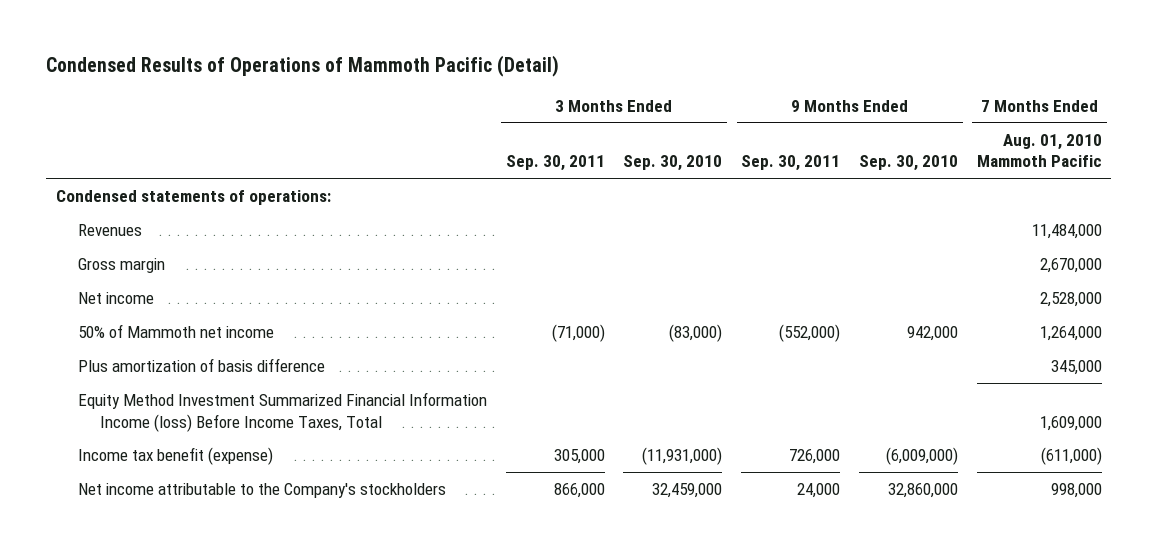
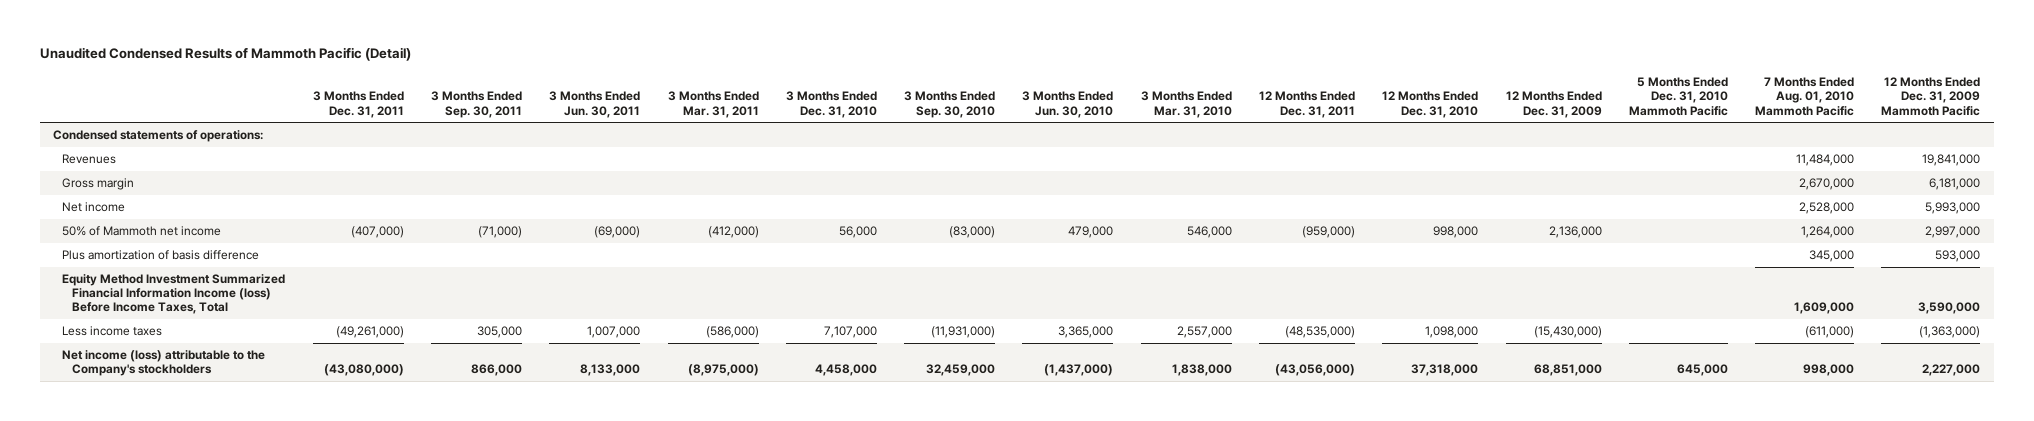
- Condensed Results of Operations of Mammoth Pacific (Detail)
+ Unaudited Condensed Results of Mammoth Pacific (Detail)
- | 3 Months Ended Sep. 30, 2011 | 3 Months Ended Sep. 30, 2010 | 9 Months Ended Sep. 30, 2011 | 9 Months Ended Sep. 30, 2010 | 7 Months Ended Aug. 01, 2010 Mammoth Pacific
+ | 3 Months Ended Dec. 31, 2011 | 3 Months Ended Sep. 30, 2011 | 3 Months Ended Jun. 30, 2011 | 3 Months Ended Mar. 31, 2011 | 3 Months Ended Dec. 31, 2010 | 3 Months Ended Sep. 30, 2010 | 3 Months Ended Jun. 30, 2010 | 3 Months Ended Mar. 31, 2010 | 12 Months Ended Dec. 31, 2011 | 12 Months Ended Dec. 31, 2010 | 12 Months Ended Dec. 31, 2009 | 5 Months Ended Dec. 31, 2010 Mammoth Pacific | 7 Months Ended Aug. 01, 2010 Mammoth Pacific | 12 Months Ended Dec. 31, 2009 Mammoth Pacific
- Income tax benefit (expense) | 305,000 | (11,931,000) | 726,000 | (6,009,000) | (611,000)
- Net income attributable to the Company's stockholders | 866,000 | 32,459,000 | 24,000 | 32,860,000 | 998,000
+ Less income taxes | (49,261,000) | 305,000 | 1,007,000 | (586,000) | 7,107,000 | (11,931,000) | 3,365,000 | 2,557,000 | (48,535,000) | 1,098,000 | (15,430,000) | | (611,000) | (1,363,000)
+ Net income (loss) attributable to the Company's stockholders | (43,080,000) | 866,000 | 8,133,000 | (8,975,000) | 4,458,000 | 32,459,000 | (1,437,000) | 1,838,000 | (43,056,000) | 37,318,000 | 68,851,000 | 645,000 | 998,000 | 2,227,000

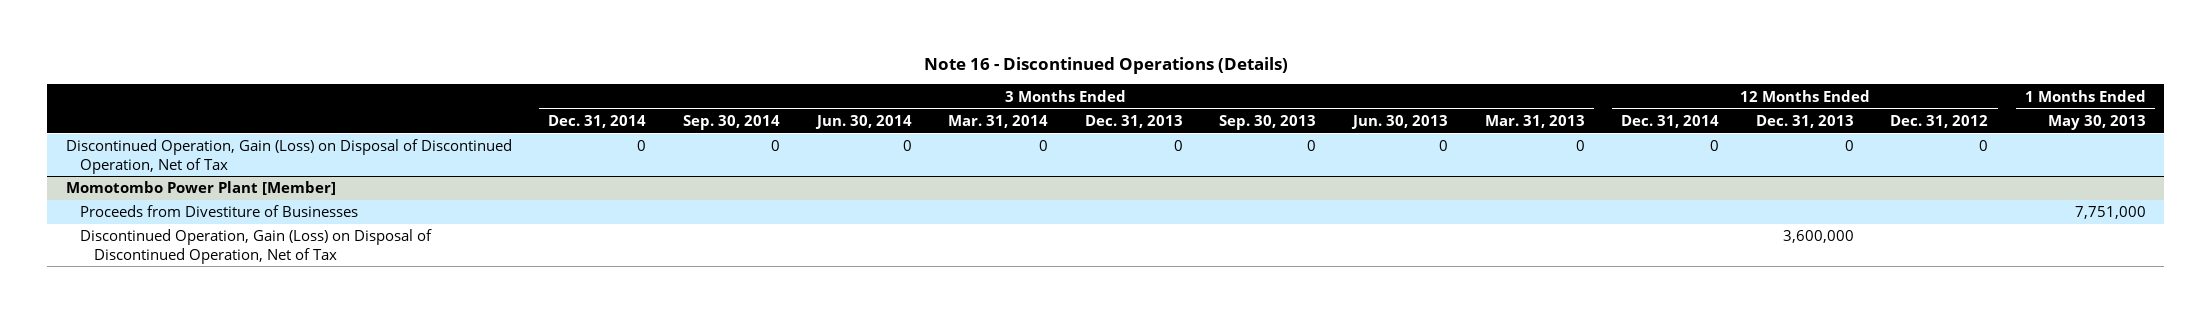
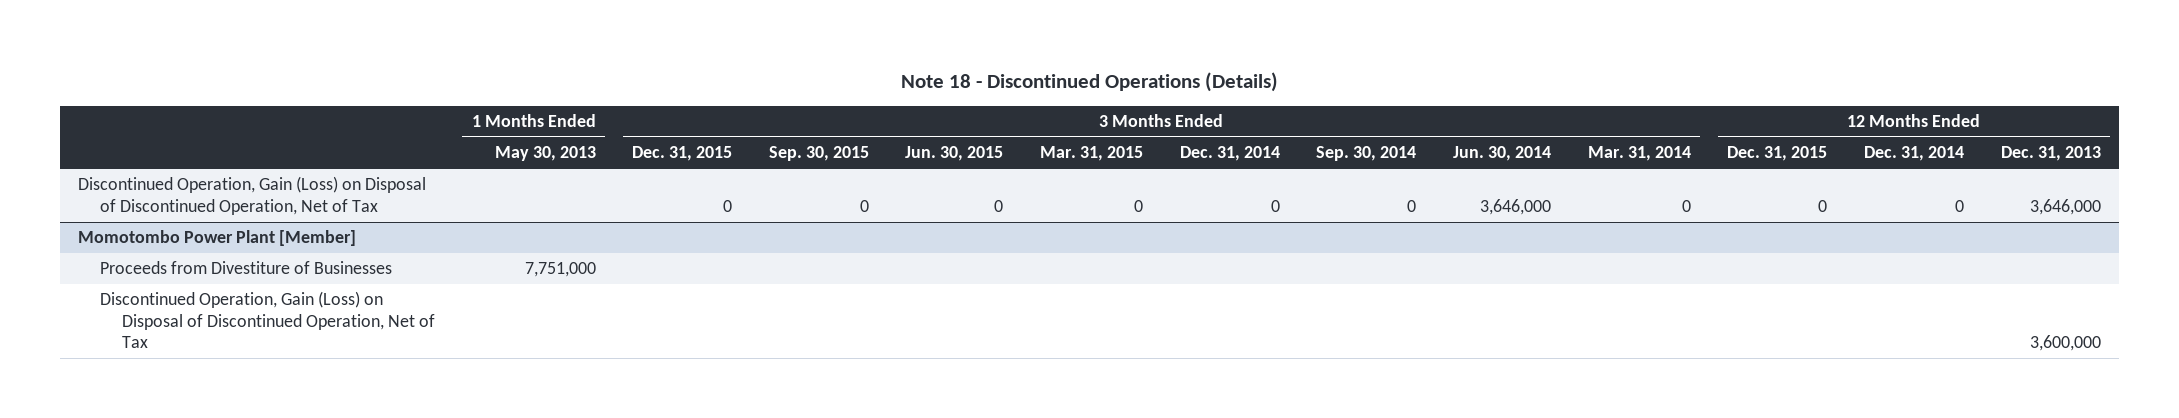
- Note 16 - Discontinued Operations (Details)
+ Note 18 - Discontinued Operations (Details)
- | 3 Months Ended Dec. 31, 2014 | 3 Months Ended Sep. 30, 2014 | 3 Months Ended Jun. 30, 2014 | 3 Months Ended Mar. 31, 2014 | 3 Months Ended Dec. 31, 2013 | 3 Months Ended Sep. 30, 2013 | 3 Months Ended Jun. 30, 2013 | 3 Months Ended Mar. 31, 2013 | 12 Months Ended Dec. 31, 2014 | 12 Months Ended Dec. 31, 2013 | 12 Months Ended Dec. 31, 2012 | 1 Months Ended May 30, 2013
+ | 1 Months Ended May 30, 2013 | 3 Months Ended Dec. 31, 2015 | 3 Months Ended Sep. 30, 2015 | 3 Months Ended Jun. 30, 2015 | 3 Months Ended Mar. 31, 2015 | 3 Months Ended Dec. 31, 2014 | 3 Months Ended Sep. 30, 2014 | 3 Months Ended Jun. 30, 2014 | 3 Months Ended Mar. 31, 2014 | 12 Months Ended Dec. 31, 2015 | 12 Months Ended Dec. 31, 2014 | 12 Months Ended Dec. 31, 2013
- Discontinued Operation, Gain (Loss) on Disposal of Discontinued Operation, Net of Tax | 0 | 0 | 0 | 0 | 0 | 0 | 0 | 0 | 0 | 0 | 0 |
+ Discontinued Operation, Gain (Loss) on Disposal of Discontinued Operation, Net of Tax | | 0 | 0 | 0 | 0 | 0 | 0 | 3,646,000 | 0 | 0 | 0 | 3,646,000

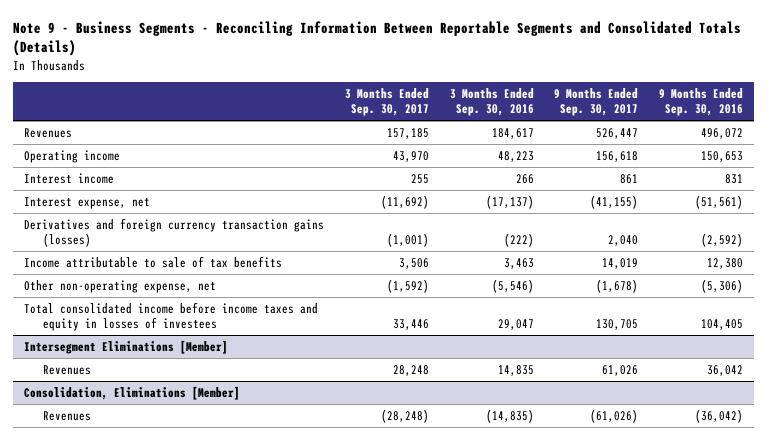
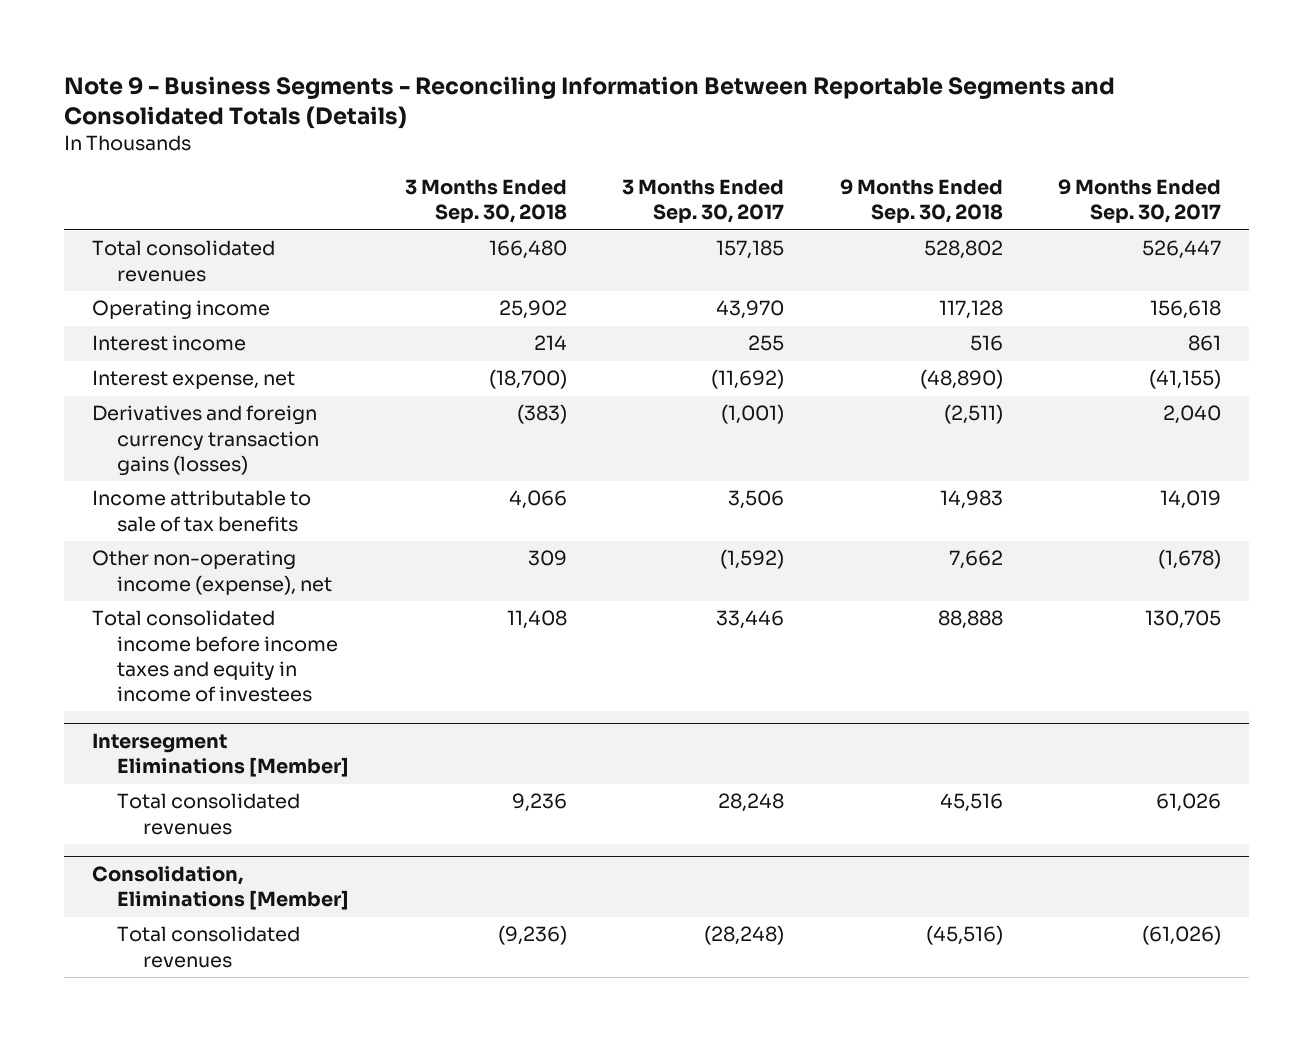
- | 3 Months Ended Sep. 30, 2017 | 3 Months Ended Sep. 30, 2016 | 9 Months Ended Sep. 30, 2017 | 9 Months Ended Sep. 30, 2016
+ | 3 Months Ended Sep. 30, 2018 | 3 Months Ended Sep. 30, 2017 | 9 Months Ended Sep. 30, 2018 | 9 Months Ended Sep. 30, 2017
- Revenues | 157,185 | 184,617 | 526,447 | 496,072
+ Total consolidated revenues | 166,480 | 157,185 | 528,802 | 526,447
- Other non-operating expense, net | (1,592) | (5,546) | (1,678) | (5,306)
- Total consolidated income before income taxes and equity in losses of investees | 33,446 | 29,047 | 130,705 | 104,405
+ Other non-operating income (expense), net | 309 | (1,592) | 7,662 | (1,678)
+ Total consolidated income before income taxes and equity in income of investees | 11,408 | 33,446 | 88,888 | 130,705
@ Intersegment Eliminations [Member]
- Revenues | 28,248 | 14,835 | 61,026 | 36,042
+ Total consolidated revenues | 9,236 | 28,248 | 45,516 | 61,026
@ Consolidation, Eliminations [Member]
- Revenues | (28,248) | (14,835) | (61,026) | (36,042)
+ Total consolidated revenues | (9,236) | (28,248) | (45,516) | (61,026)

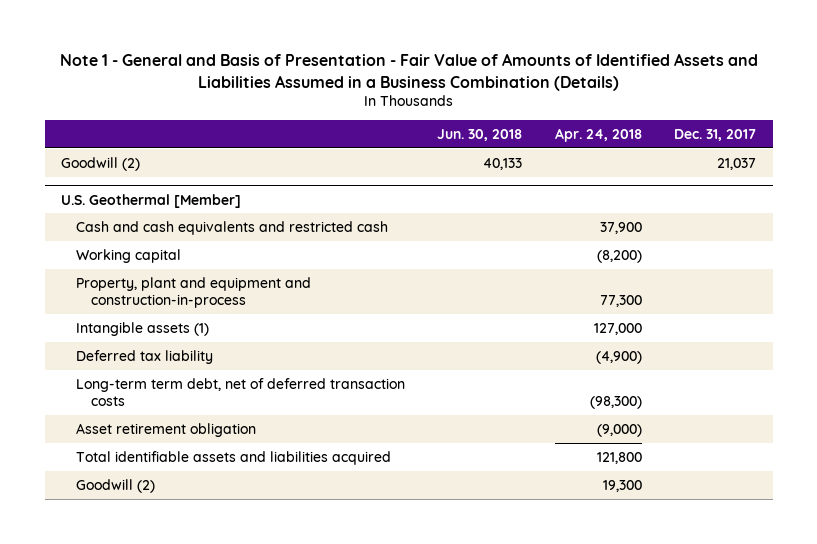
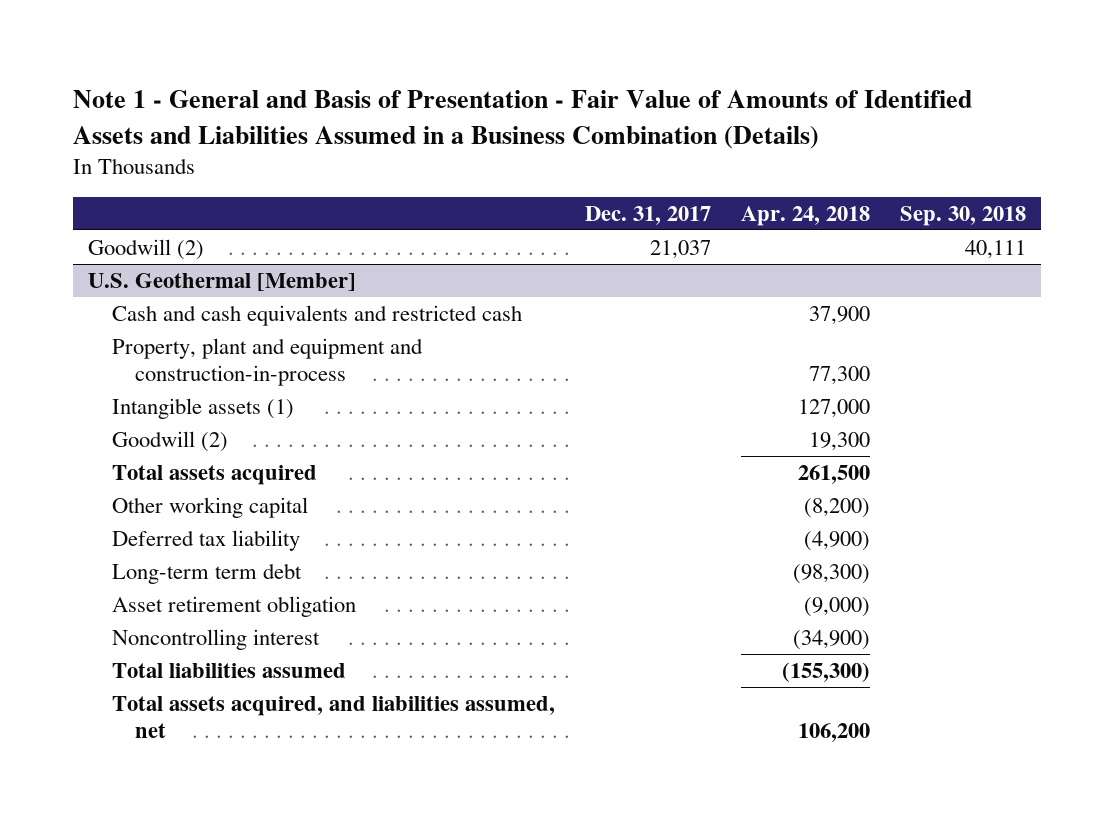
- | Jun. 30, 2018 | Apr. 24, 2018 | Dec. 31, 2017
+ | Dec. 31, 2017 | Apr. 24, 2018 | Sep. 30, 2018
@ U.S. Geothermal [Member]
- Working capital | | (8,200) |
moved up: Goodwill (2) | | 19,300 |
+ Total assets acquired | | 261,500 |
+ Other working capital | | (8,200) |
- Long-term term debt, net of deferred transaction costs | | (98,300) |
+ Long-term term debt | | (98,300) |
- Total identifiable assets and liabilities acquired | | 121,800 |
+ Noncontrolling interest | | (34,900) |
+ Total liabilities assumed | | (155,300) |
+ Total assets acquired, and liabilities assumed, net | | 106,200 |

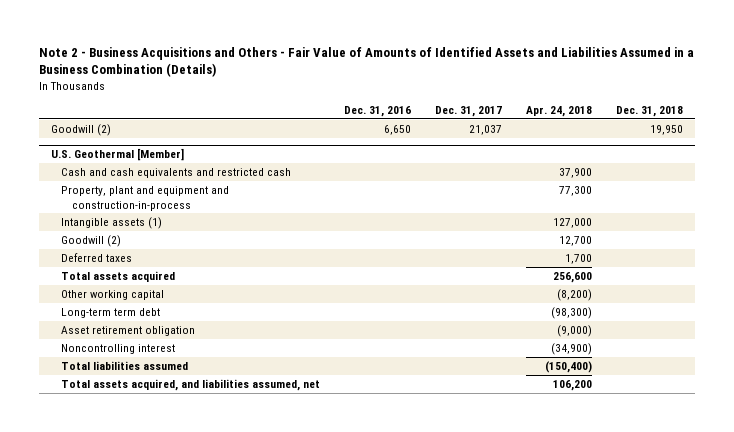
- Note 1 - General and Basis of Presentation - Fair Value of Amounts of Identified Assets and Liabilities Assumed in a Business Combination (Details)
+ Note 2 - Business Acquisitions and Others - Fair Value of Amounts of Identified Assets and Liabilities Assumed in a Business Combination (Details)
- | Dec. 31, 2017 | Apr. 24, 2018 | Sep. 30, 2018
+ | Dec. 31, 2016 | Dec. 31, 2017 | Apr. 24, 2018 | Dec. 31, 2018
@ U.S. Geothermal [Member]
- Goodwill (2) | | 19,300 |
- Total assets acquired | | 261,500 |
+ Goodwill (2) | | | 12,700 |
+ Deferred taxes | | | 1,700 |
+ Total assets acquired | | | 256,600 |
- Deferred tax liability | | (4,900) |
- Total liabilities assumed | | (155,300) |
+ Total liabilities assumed | | | (150,400) |

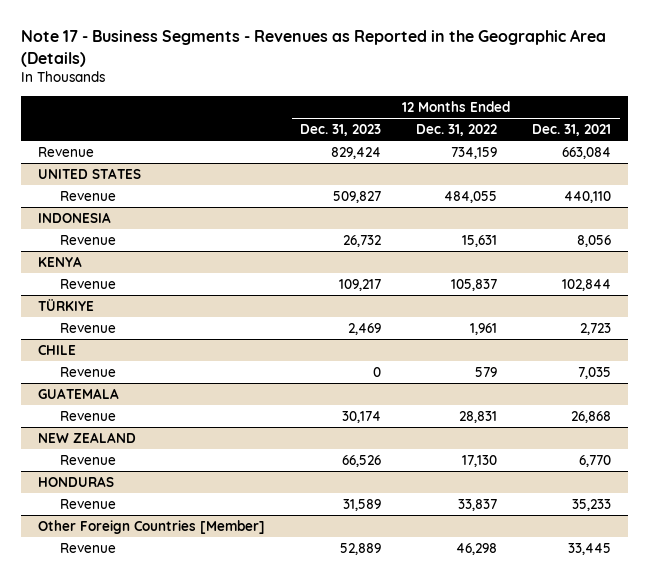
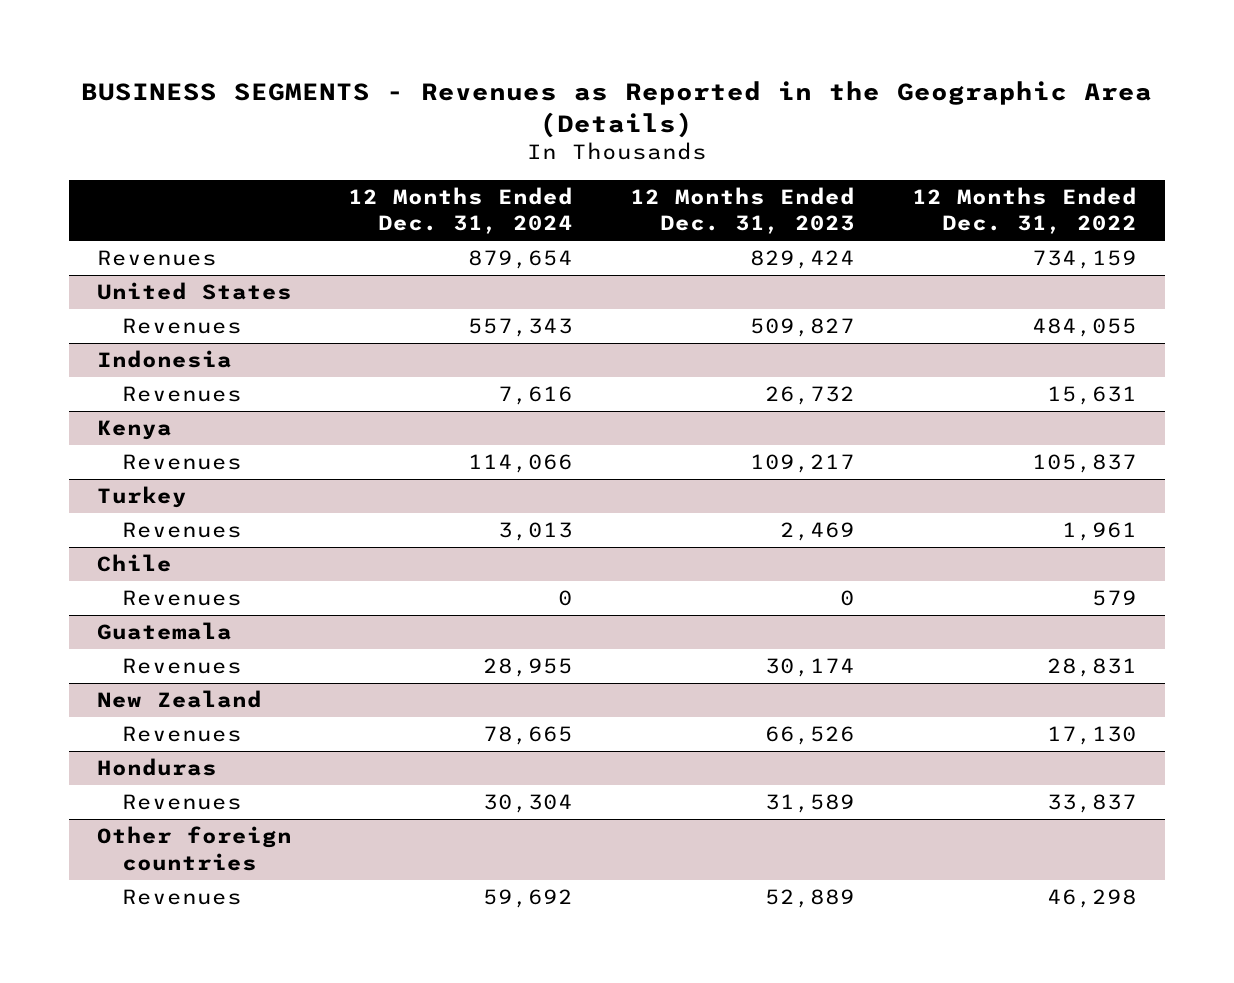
- Note 17 - Business Segments - Revenues as Reported in the Geographic Area (Details)
+ BUSINESS SEGMENTS - Revenues as Reported in the Geographic Area (Details)
- | 12 Months Ended Dec. 31, 2023 | 12 Months Ended Dec. 31, 2022 | 12 Months Ended Dec. 31, 2021
+ | 12 Months Ended Dec. 31, 2024 | 12 Months Ended Dec. 31, 2023 | 12 Months Ended Dec. 31, 2022
- Revenue | 829,424 | 734,159 | 663,084
- UNITED STATES
- Revenue | 509,827 | 484,055 | 440,110
- INDONESIA
- Revenue | 26,732 | 15,631 | 8,056
- KENYA
- Revenue | 109,217 | 105,837 | 102,844
- TÜRKIYE
- Revenue | 2,469 | 1,961 | 2,723
- CHILE
- Revenue | 0 | 579 | 7,035
- GUATEMALA
- Revenue | 30,174 | 28,831 | 26,868
- NEW ZEALAND
- Revenue | 66,526 | 17,130 | 6,770
- HONDURAS
- Revenue | 31,589 | 33,837 | 35,233
- Other Foreign Countries [Member]
- Revenue | 52,889 | 46,298 | 33,445
+ Revenues | 879,654 | 829,424 | 734,159
+ United States
+ Revenues | 557,343 | 509,827 | 484,055
+ Indonesia
+ Revenues | 7,616 | 26,732 | 15,631
+ Kenya
+ Revenues | 114,066 | 109,217 | 105,837
+ Turkey
+ Revenues | 3,013 | 2,469 | 1,961
+ Chile
+ Revenues | 0 | 0 | 579
+ Guatemala
+ Revenues | 28,955 | 30,174 | 28,831
+ New Zealand
+ Revenues | 78,665 | 66,526 | 17,130
+ Honduras
+ Revenues | 30,304 | 31,589 | 33,837
+ Other foreign countries
+ Revenues | 59,692 | 52,889 | 46,298

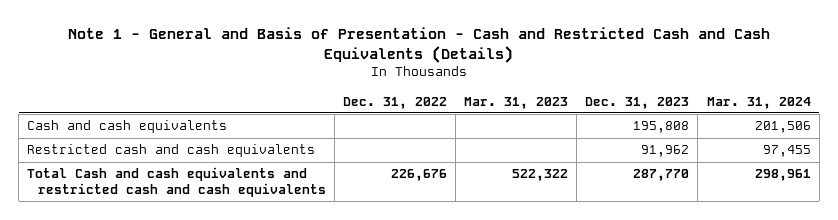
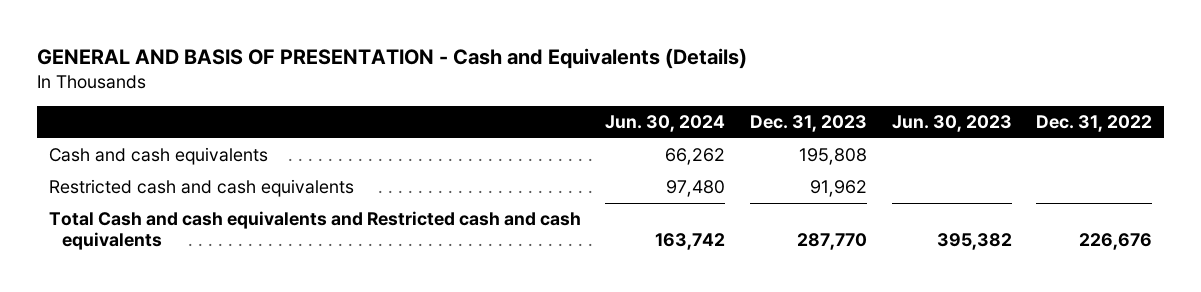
- Note 1 - General and Basis of Presentation - Cash and Restricted Cash and Cash Equivalents (Details)
+ GENERAL AND BASIS OF PRESENTATION - Cash and Equivalents (Details)
- | Dec. 31, 2022 | Mar. 31, 2023 | Dec. 31, 2023 | Mar. 31, 2024
+ | Jun. 30, 2024 | Dec. 31, 2023 | Jun. 30, 2023 | Dec. 31, 2022
- Total Cash and cash equivalents and restricted cash and cash equivalents | 226,676 | 522,322 | 287,770 | 298,961
+ Total Cash and cash equivalents and Restricted cash and cash equivalents | 163,742 | 287,770 | 395,382 | 226,676

